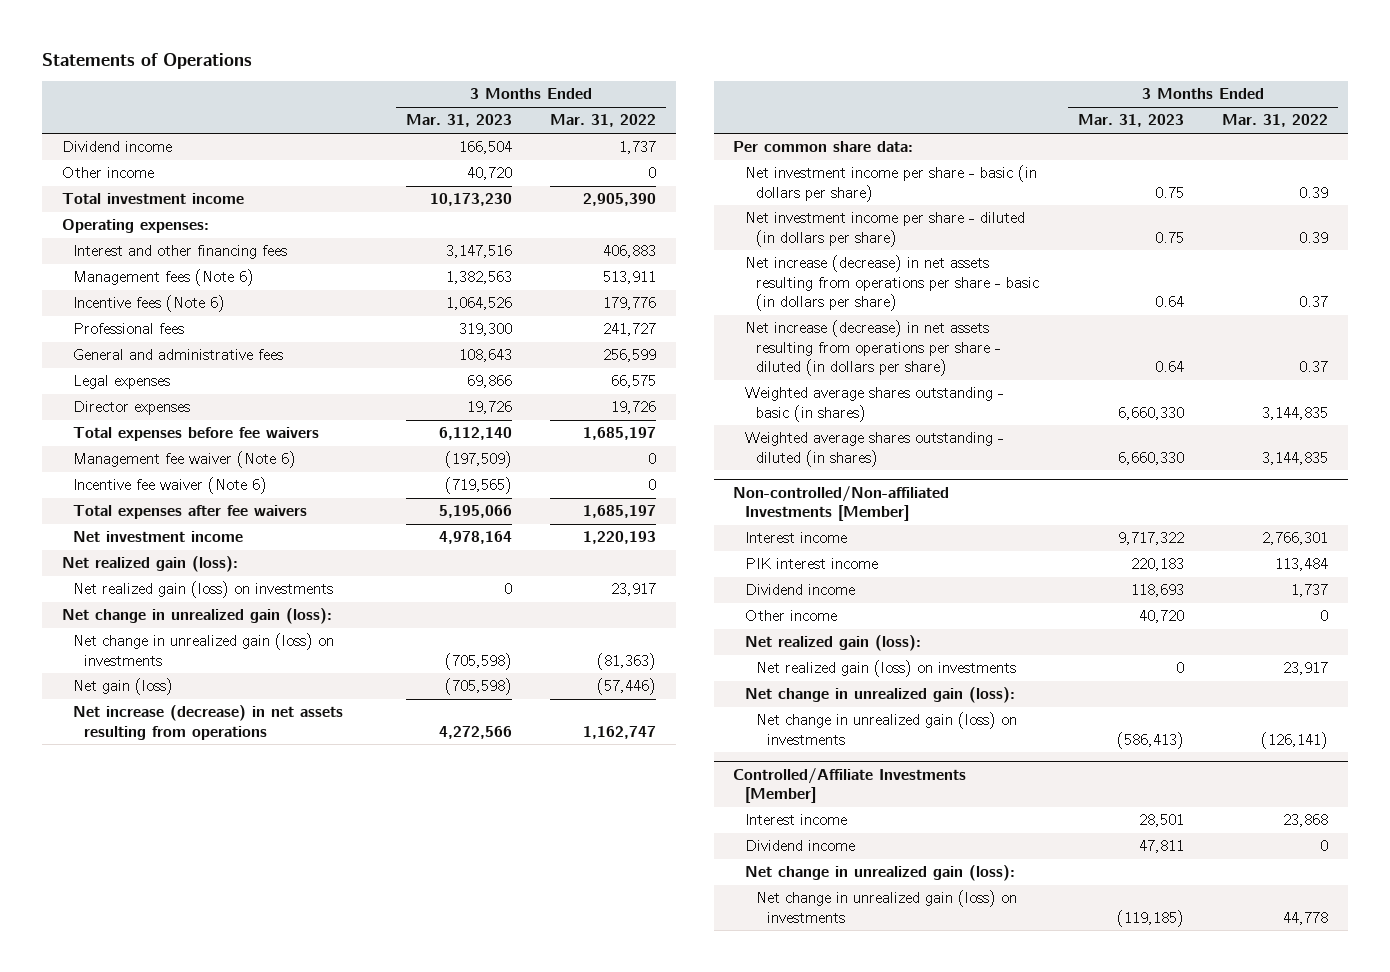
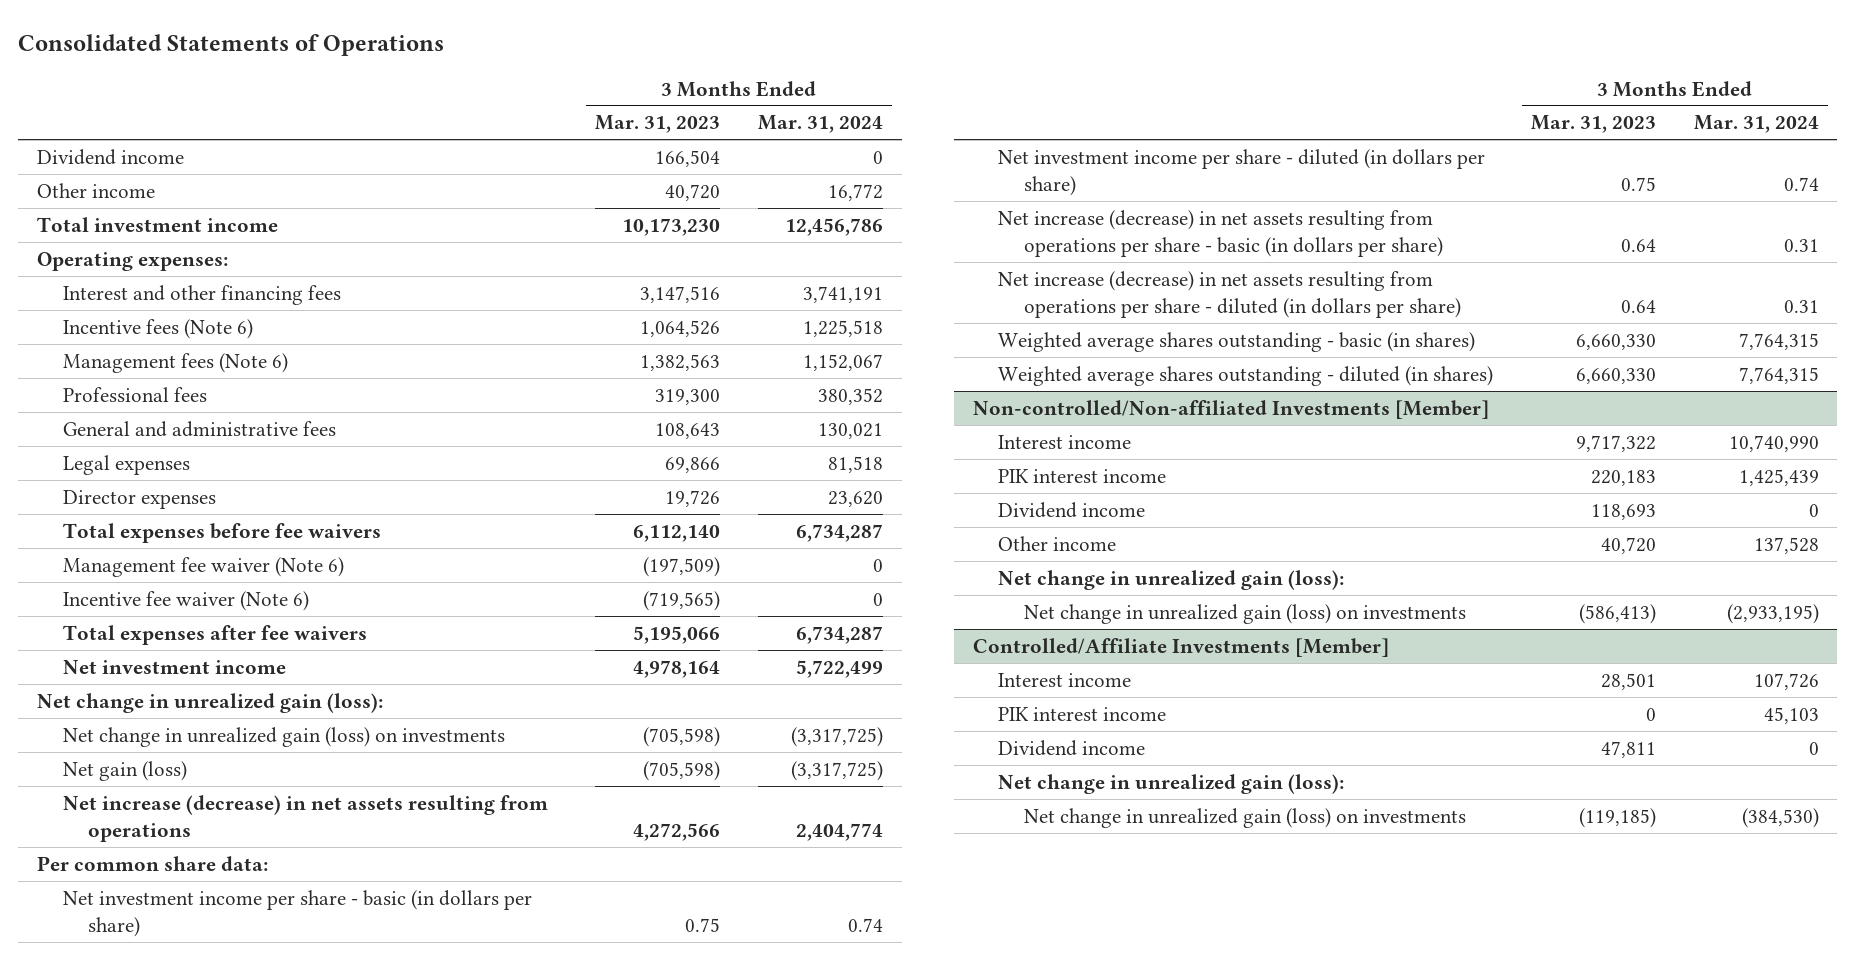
- Statements of Operations
+ Consolidated Statements of Operations
- | 3 Months Ended Mar. 31, 2023 | 3 Months Ended Mar. 31, 2022
+ | 3 Months Ended Mar. 31, 2023 | 3 Months Ended Mar. 31, 2024
moved down: Management fees (Note 6) | 1,382,563 | 1,152,067
- Net realized gain (loss):
- Net realized gain (loss) on investments | 0 | 23,917
@ Non-controlled/Non-affiliated Investments [Member]
- Net realized gain (loss):
- Net realized gain (loss) on investments | 0 | 23,917
@ Controlled/Affiliate Investments [Member]
+ PIK interest income | 0 | 45,103

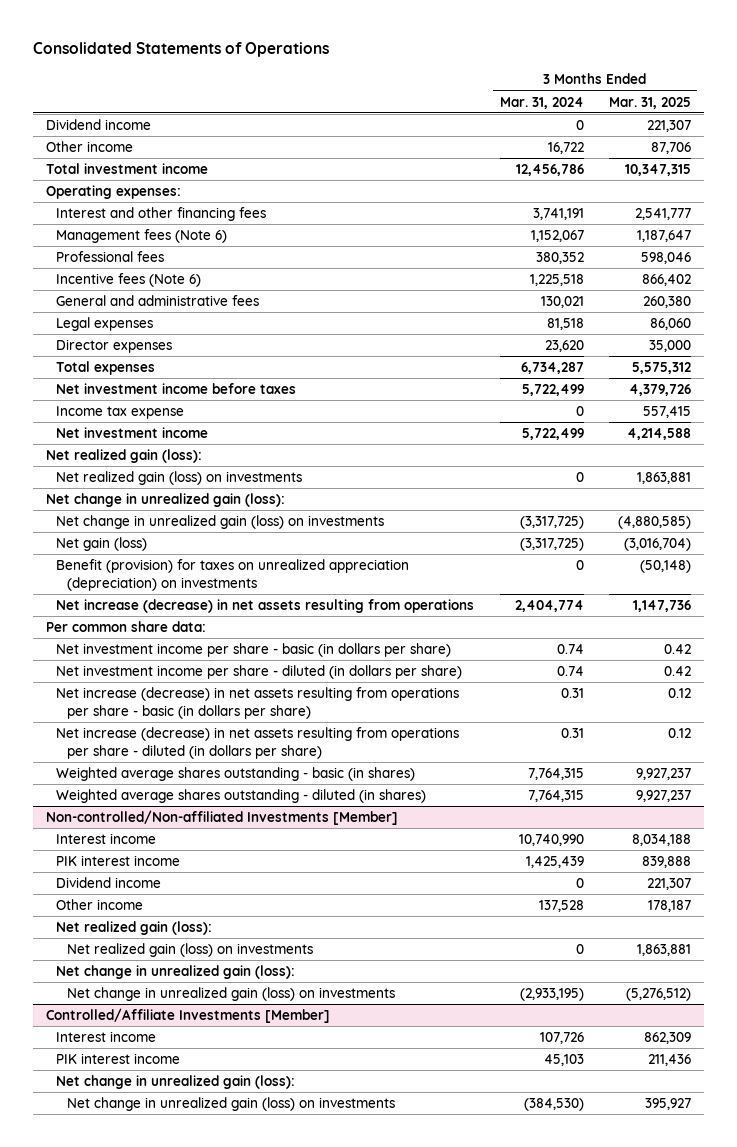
- | 3 Months Ended Mar. 31, 2023 | 3 Months Ended Mar. 31, 2024
+ | 3 Months Ended Mar. 31, 2024 | 3 Months Ended Mar. 31, 2025
- Other income | 40,720 | 16,772
+ Other income | 16,722 | 87,706
moved down: Incentive fees (Note 6) | 1,225,518 | 866,402
- Total expenses before fee waivers | 6,112,140 | 6,734,287
- Management fee waiver (Note 6) | (197,509) | 0
- Incentive fee waiver (Note 6) | (719,565) | 0
- Total expenses after fee waivers | 5,195,066 | 6,734,287
+ Total expenses | 6,734,287 | 5,575,312
+ Net investment income before taxes | 5,722,499 | 4,379,726
+ Income tax expense | 0 | 557,415
+ Net realized gain (loss):
+ Net realized gain (loss) on investments | 0 | 1,863,881
+ Benefit (provision) for taxes on unrealized appreciation (depreciation) on investments | 0 | (50,148)
@ Non-controlled/Non-affiliated Investments [Member]
+ Net realized gain (loss):
+ Net realized gain (loss) on investments | 0 | 1,863,881
@ Controlled/Affiliate Investments [Member]
- Dividend income | 47,811 | 0

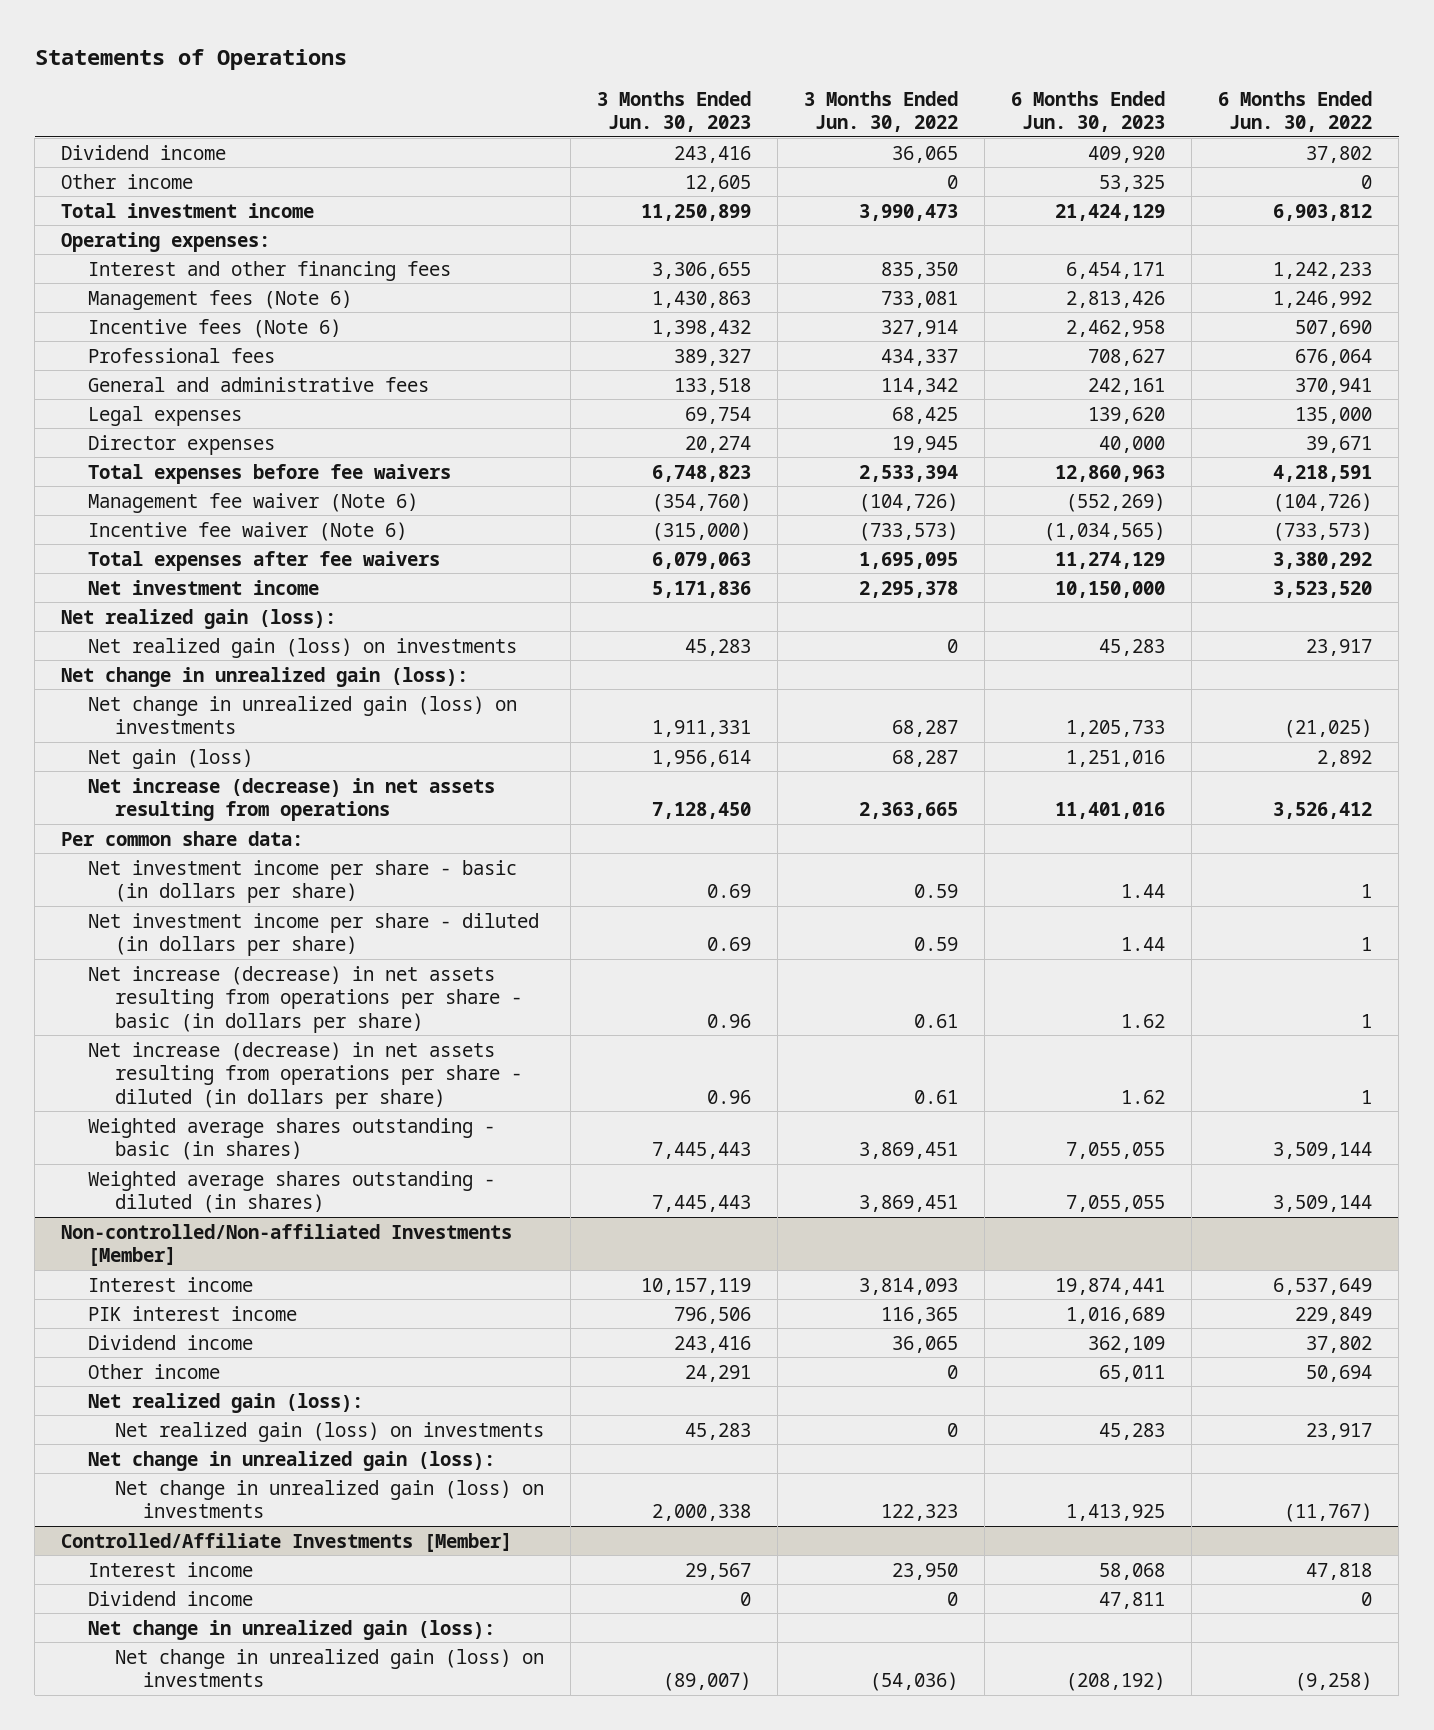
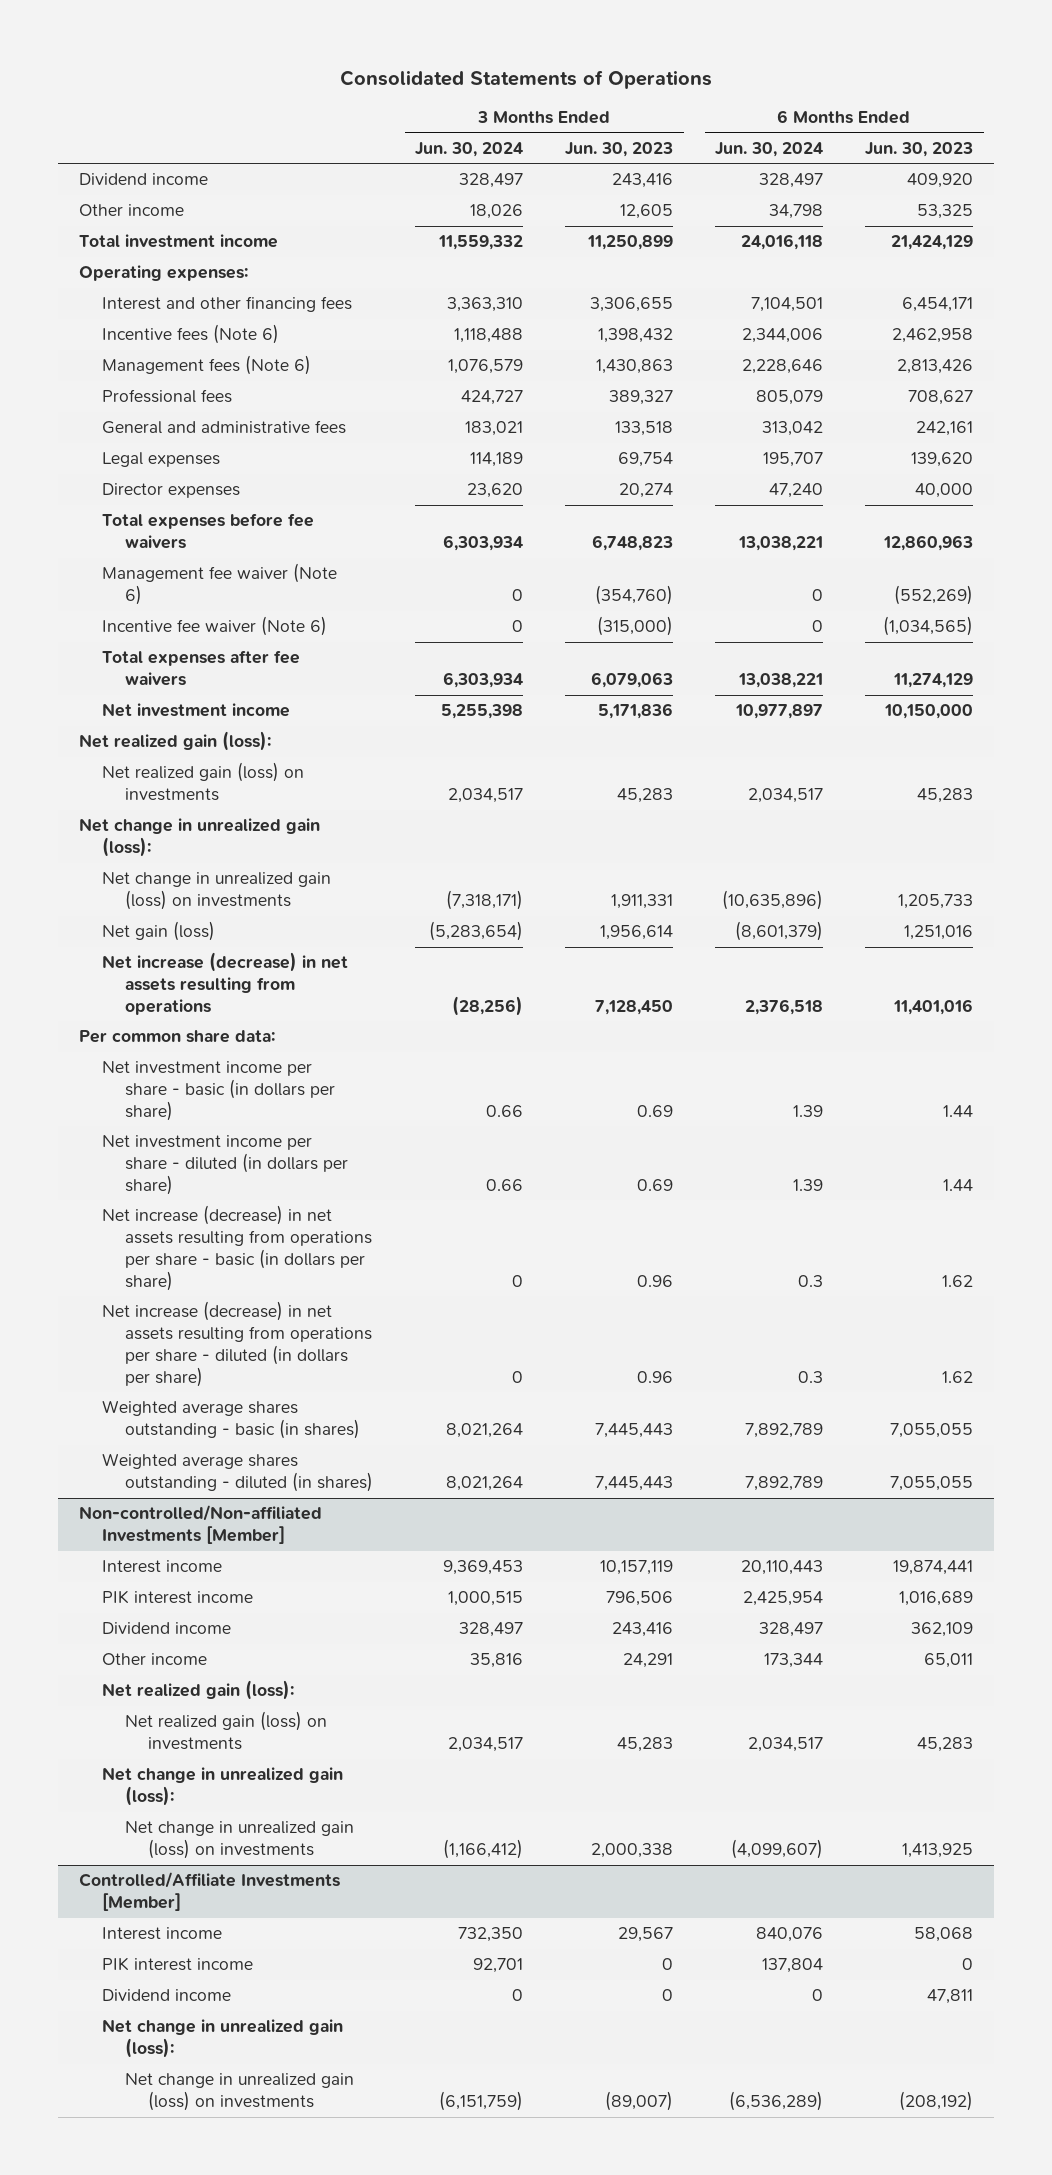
- Statements of Operations
+ Consolidated Statements of Operations
- | 3 Months Ended Jun. 30, 2023 | 3 Months Ended Jun. 30, 2022 | 6 Months Ended Jun. 30, 2023 | 6 Months Ended Jun. 30, 2022
+ | 3 Months Ended Jun. 30, 2024 | 3 Months Ended Jun. 30, 2023 | 6 Months Ended Jun. 30, 2024 | 6 Months Ended Jun. 30, 2023
moved down: Management fees (Note 6) | 1,076,579 | 1,430,863 | 2,228,646 | 2,813,426
@ Controlled/Affiliate Investments [Member]
+ PIK interest income | 92,701 | 0 | 137,804 | 0

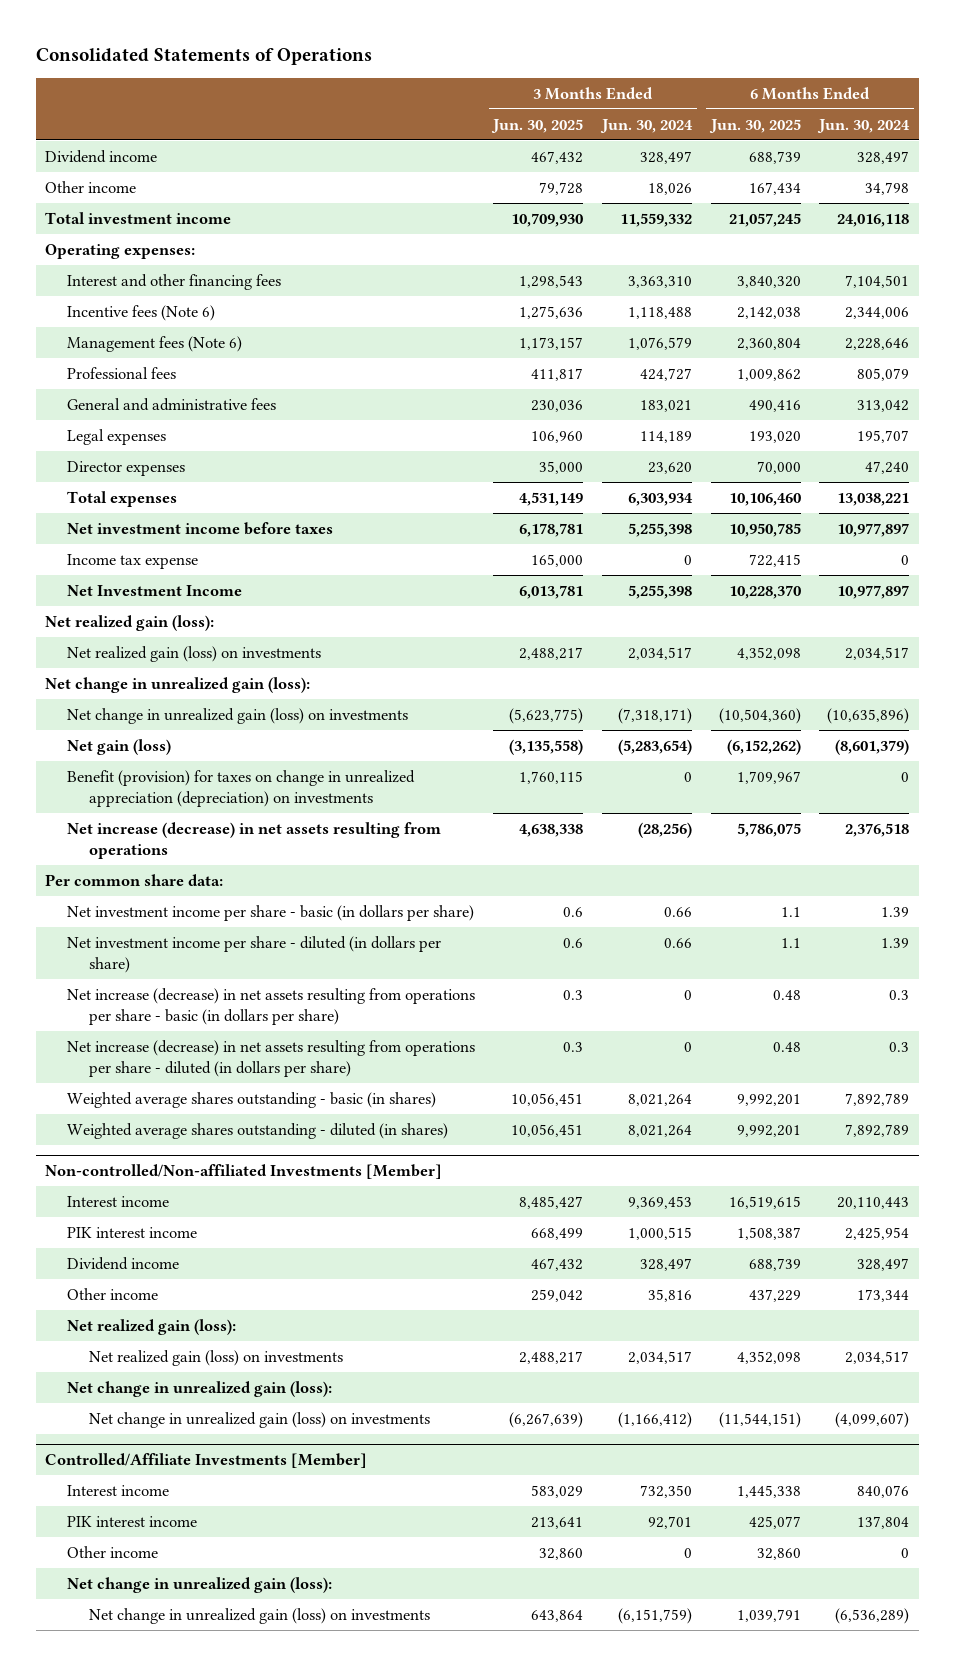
- | 3 Months Ended Jun. 30, 2024 | 3 Months Ended Jun. 30, 2023 | 6 Months Ended Jun. 30, 2024 | 6 Months Ended Jun. 30, 2023
+ | 3 Months Ended Jun. 30, 2025 | 3 Months Ended Jun. 30, 2024 | 6 Months Ended Jun. 30, 2025 | 6 Months Ended Jun. 30, 2024
- Total expenses before fee waivers | 6,303,934 | 6,748,823 | 13,038,221 | 12,860,963
- Management fee waiver (Note 6) | 0 | (354,760) | 0 | (552,269)
- Incentive fee waiver (Note 6) | 0 | (315,000) | 0 | (1,034,565)
- Total expenses after fee waivers | 6,303,934 | 6,079,063 | 13,038,221 | 11,274,129
- Net investment income | 5,255,398 | 5,171,836 | 10,977,897 | 10,150,000
+ Total expenses | 4,531,149 | 6,303,934 | 10,106,460 | 13,038,221
+ Net investment income before taxes | 6,178,781 | 5,255,398 | 10,950,785 | 10,977,897
+ Income tax expense | 165,000 | 0 | 722,415 | 0
+ Net Investment Income | 6,013,781 | 5,255,398 | 10,228,370 | 10,977,897
+ Benefit (provision) for taxes on change in unrealized appreciation (depreciation) on investments | 1,760,115 | 0 | 1,709,967 | 0
@ Controlled/Affiliate Investments [Member]
- Dividend income | 0 | 0 | 0 | 47,811
+ Other income | 32,860 | 0 | 32,860 | 0

